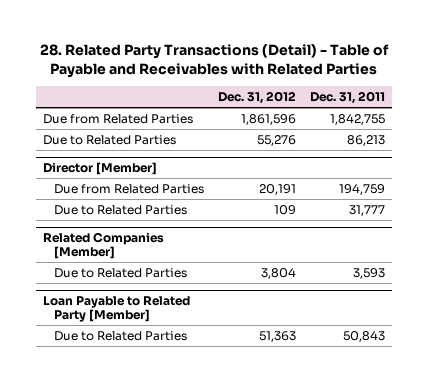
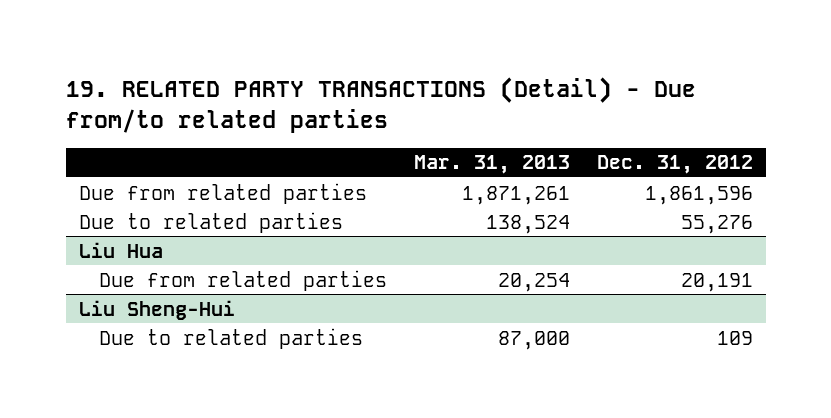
- 28. Related Party Transactions (Detail) - Table of Payable and Receivables with Related Parties
+ 19. RELATED PARTY TRANSACTIONS (Detail) - Due from/to related parties
- | Dec. 31, 2012 | Dec. 31, 2011
+ | Mar. 31, 2013 | Dec. 31, 2012
- Due from Related Parties | 1,861,596 | 1,842,755
- Due to Related Parties | 55,276 | 86,213
- Director [Member]
- Due from Related Parties | 20,191 | 194,759
- Due to Related Parties | 109 | 31,777
- Related Companies [Member]
- Due to Related Parties | 3,804 | 3,593
- Loan Payable to Related Party [Member]
- Due to Related Parties | 51,363 | 50,843
+ Due from related parties | 1,871,261 | 1,861,596
+ Due to related parties | 138,524 | 55,276
+ Liu Hua
+ Due from related parties | 20,254 | 20,191
+ Liu Sheng-Hui
+ Due to related parties | 87,000 | 109

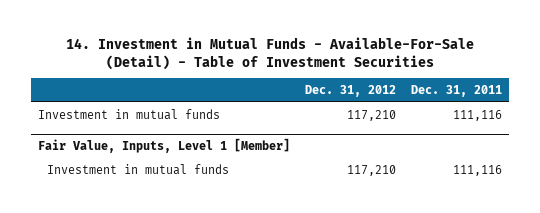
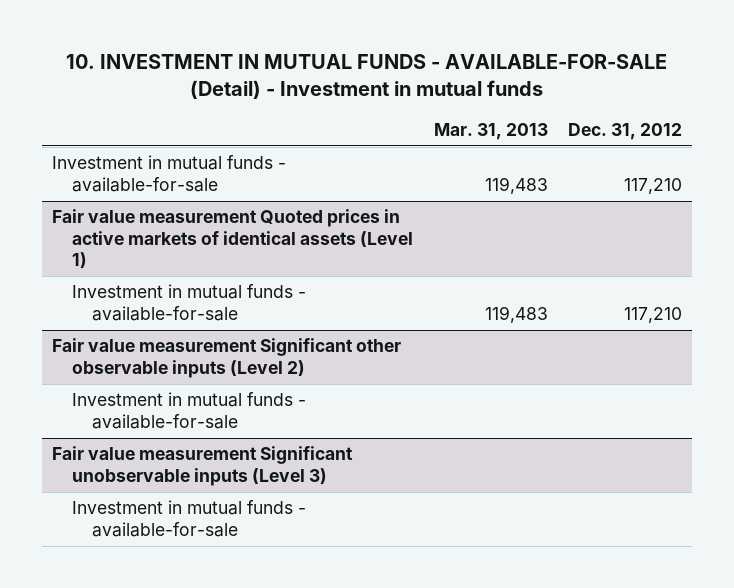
- 14. Investment in Mutual Funds - Available-For-Sale (Detail) - Table of Investment Securities
+ 10. INVESTMENT IN MUTUAL FUNDS - AVAILABLE-FOR-SALE (Detail) - Investment in mutual funds
- | Dec. 31, 2012 | Dec. 31, 2011
+ | Mar. 31, 2013 | Dec. 31, 2012
- Investment in mutual funds | 117,210 | 111,116
- Fair Value, Inputs, Level 1 [Member]
- Investment in mutual funds | 117,210 | 111,116
+ Investment in mutual funds - available-for-sale | 119,483 | 117,210
+ Fair value measurement Quoted prices in active markets of identical assets (Level 1)
+ Investment in mutual funds - available-for-sale | 119,483 | 117,210
+ Fair value measurement Significant other observable inputs (Level 2)
+ Investment in mutual funds - available-for-sale
+ Fair value measurement Significant unobservable inputs (Level 3)
+ Investment in mutual funds - available-for-sale

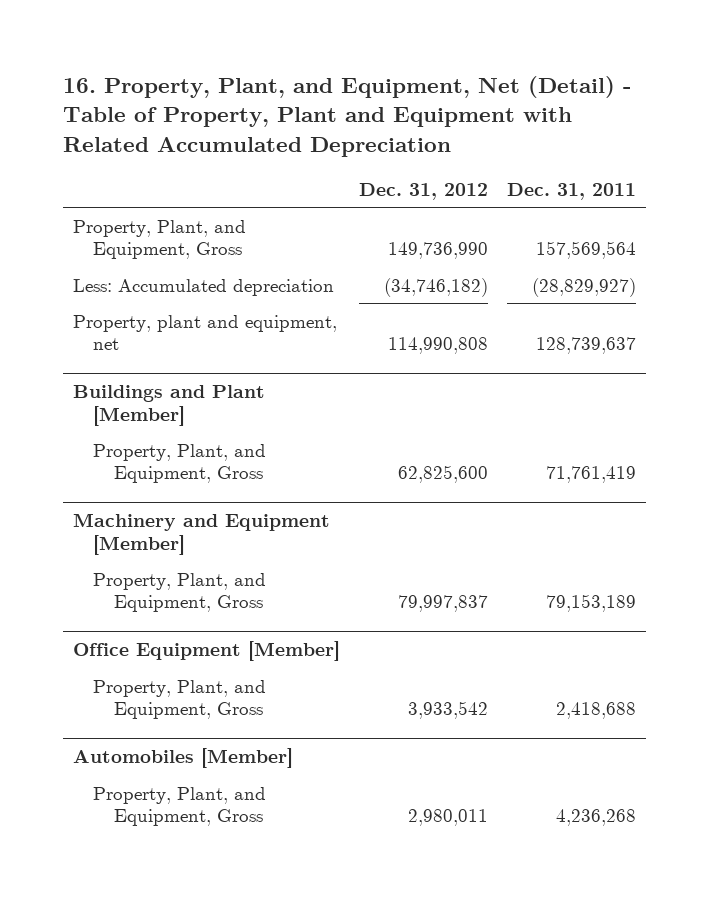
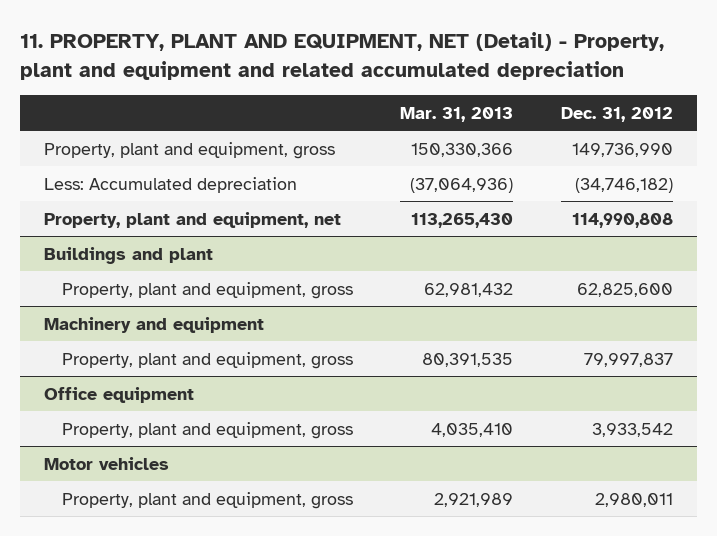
- 16. Property, Plant, and Equipment, Net (Detail) - Table of Property, Plant and Equipment with Related Accumulated Depreciation
+ 11. PROPERTY, PLANT AND EQUIPMENT, NET (Detail) - Property, plant and equipment and related accumulated depreciation
- | Dec. 31, 2012 | Dec. 31, 2011
+ | Mar. 31, 2013 | Dec. 31, 2012
- Property, Plant, and Equipment, Gross | 149,736,990 | 157,569,564
+ Property, plant and equipment, gross | 150,330,366 | 149,736,990
- Buildings and Plant [Member]
- Property, Plant, and Equipment, Gross | 62,825,600 | 71,761,419
- Machinery and Equipment [Member]
- Property, Plant, and Equipment, Gross | 79,997,837 | 79,153,189
- Office Equipment [Member]
- Property, Plant, and Equipment, Gross | 3,933,542 | 2,418,688
- Automobiles [Member]
- Property, Plant, and Equipment, Gross | 2,980,011 | 4,236,268
+ Buildings and plant
+ Property, plant and equipment, gross | 62,981,432 | 62,825,600
+ Machinery and equipment
+ Property, plant and equipment, gross | 80,391,535 | 79,997,837
+ Office equipment
+ Property, plant and equipment, gross | 4,035,410 | 3,933,542
+ Motor vehicles
+ Property, plant and equipment, gross | 2,921,989 | 2,980,011

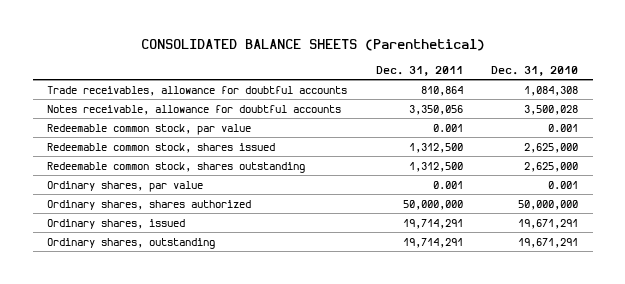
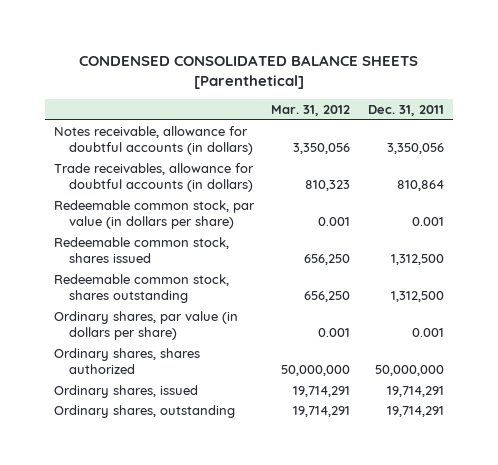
- CONSOLIDATED BALANCE SHEETS (Parenthetical)
+ CONDENSED CONSOLIDATED BALANCE SHEETS [Parenthetical]
- | Dec. 31, 2011 | Dec. 31, 2010
+ | Mar. 31, 2012 | Dec. 31, 2011
- Trade receivables, allowance for doubtful accounts | 810,864 | 1,084,308
- Notes receivable, allowance for doubtful accounts | 3,350,056 | 3,500,028
- Redeemable common stock, par value | 0.001 | 0.001
+ Notes receivable, allowance for doubtful accounts (in dollars) | 3,350,056 | 3,350,056
+ Trade receivables, allowance for doubtful accounts (in dollars) | 810,323 | 810,864
+ Redeemable common stock, par value (in dollars per share) | 0.001 | 0.001
- Ordinary shares, par value | 0.001 | 0.001
+ Ordinary shares, par value (in dollars per share) | 0.001 | 0.001

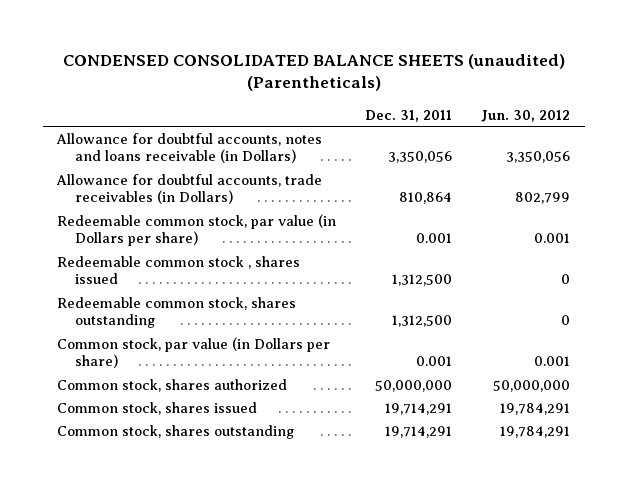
- CONDENSED CONSOLIDATED BALANCE SHEETS [Parenthetical]
+ CONDENSED CONSOLIDATED BALANCE SHEETS (unaudited) (Parentheticals)
- | Mar. 31, 2012 | Dec. 31, 2011
+ | Dec. 31, 2011 | Jun. 30, 2012
- Notes receivable, allowance for doubtful accounts (in dollars) | 3,350,056 | 3,350,056
- Trade receivables, allowance for doubtful accounts (in dollars) | 810,323 | 810,864
- Redeemable common stock, par value (in dollars per share) | 0.001 | 0.001
- Redeemable common stock, shares issued | 656,250 | 1,312,500
+ Allowance for doubtful accounts, notes and loans receivable (in Dollars) | 3,350,056 | 3,350,056
+ Allowance for doubtful accounts, trade receivables (in Dollars) | 810,864 | 802,799
+ Redeemable common stock, par value (in Dollars per share) | 0.001 | 0.001
+ Redeemable common stock , shares issued | 1,312,500 | 0
- Ordinary shares, par value (in dollars per share) | 0.001 | 0.001
- Ordinary shares, shares authorized | 50,000,000 | 50,000,000
- Ordinary shares, issued | 19,714,291 | 19,714,291
- Ordinary shares, outstanding | 19,714,291 | 19,714,291
+ Common stock, par value (in Dollars per share) | 0.001 | 0.001
+ Common stock, shares authorized | 50,000,000 | 50,000,000
+ Common stock, shares issued | 19,714,291 | 19,784,291
+ Common stock, shares outstanding | 19,714,291 | 19,784,291

